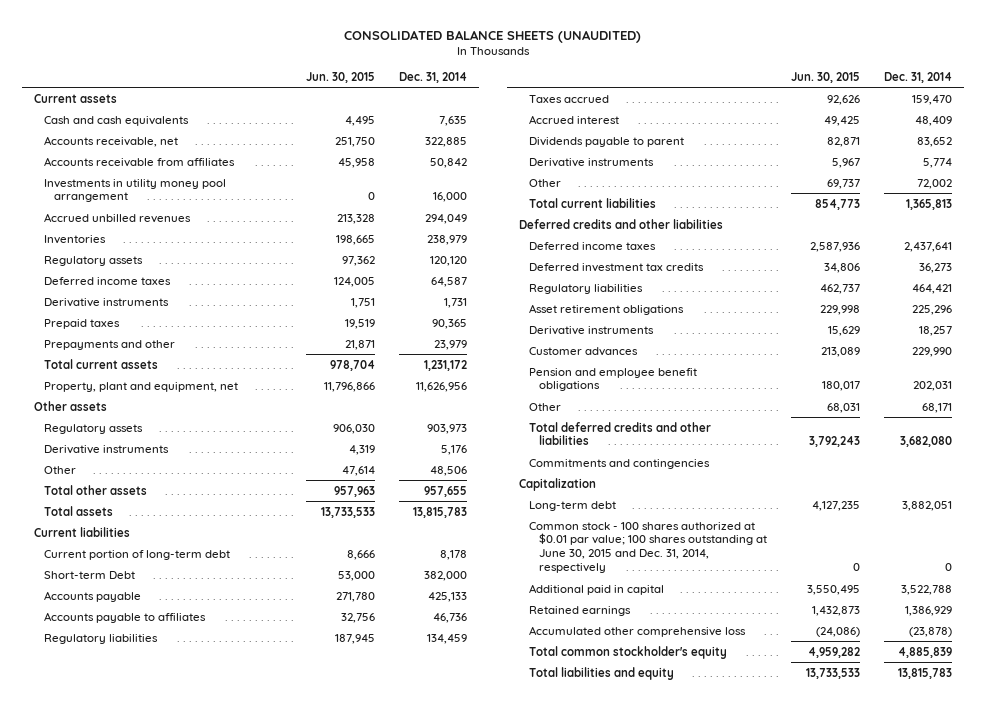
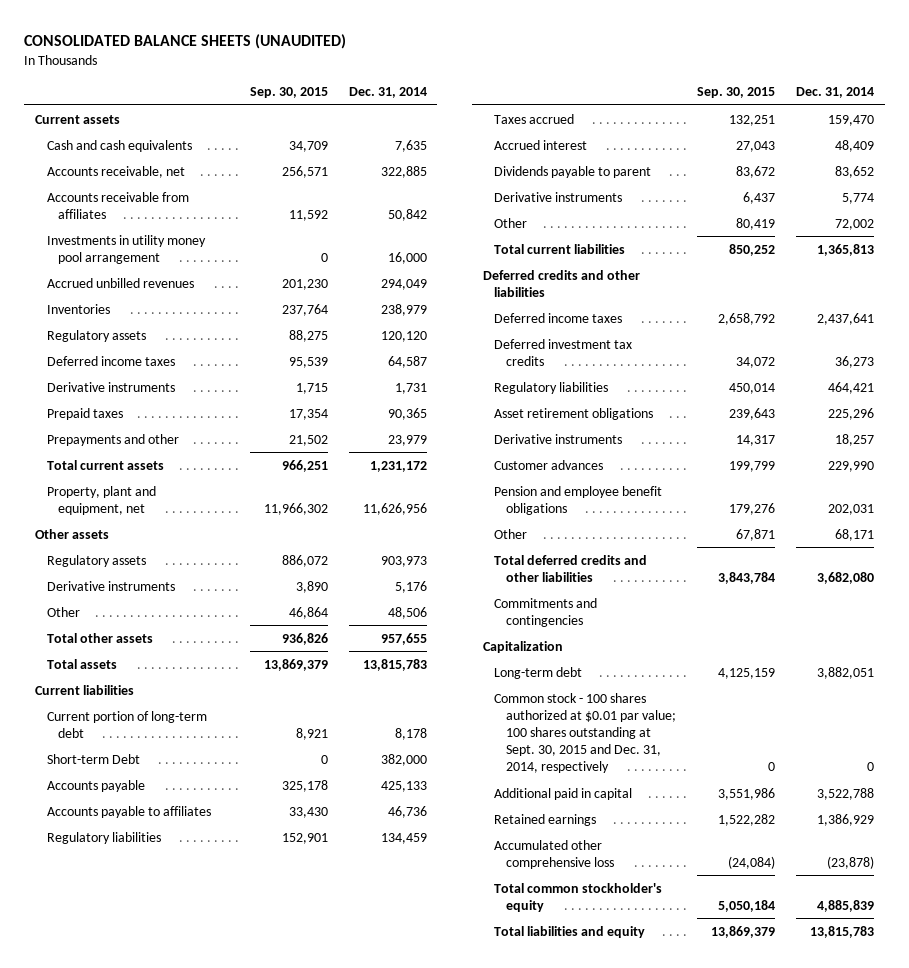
- | Jun. 30, 2015 | Dec. 31, 2014
+ | Sep. 30, 2015 | Dec. 31, 2014
- Common stock - 100 shares authorized at $0.01 par value; 100 shares outstanding at June 30, 2015 and Dec. 31, 2014, respectively | 0 | 0
+ Common stock - 100 shares authorized at $0.01 par value; 100 shares outstanding at Sept. 30, 2015 and Dec. 31, 2014, respectively | 0 | 0

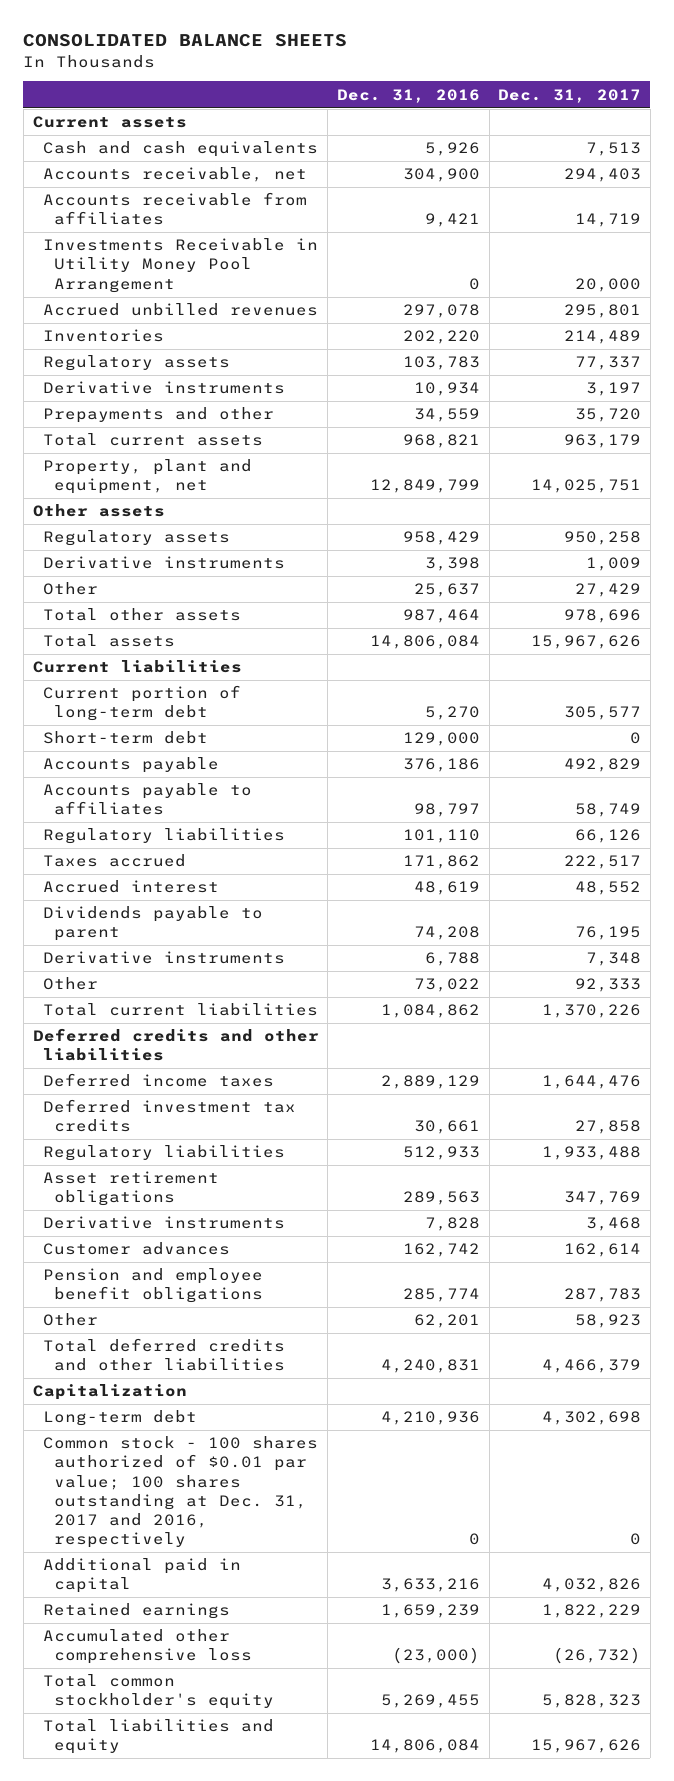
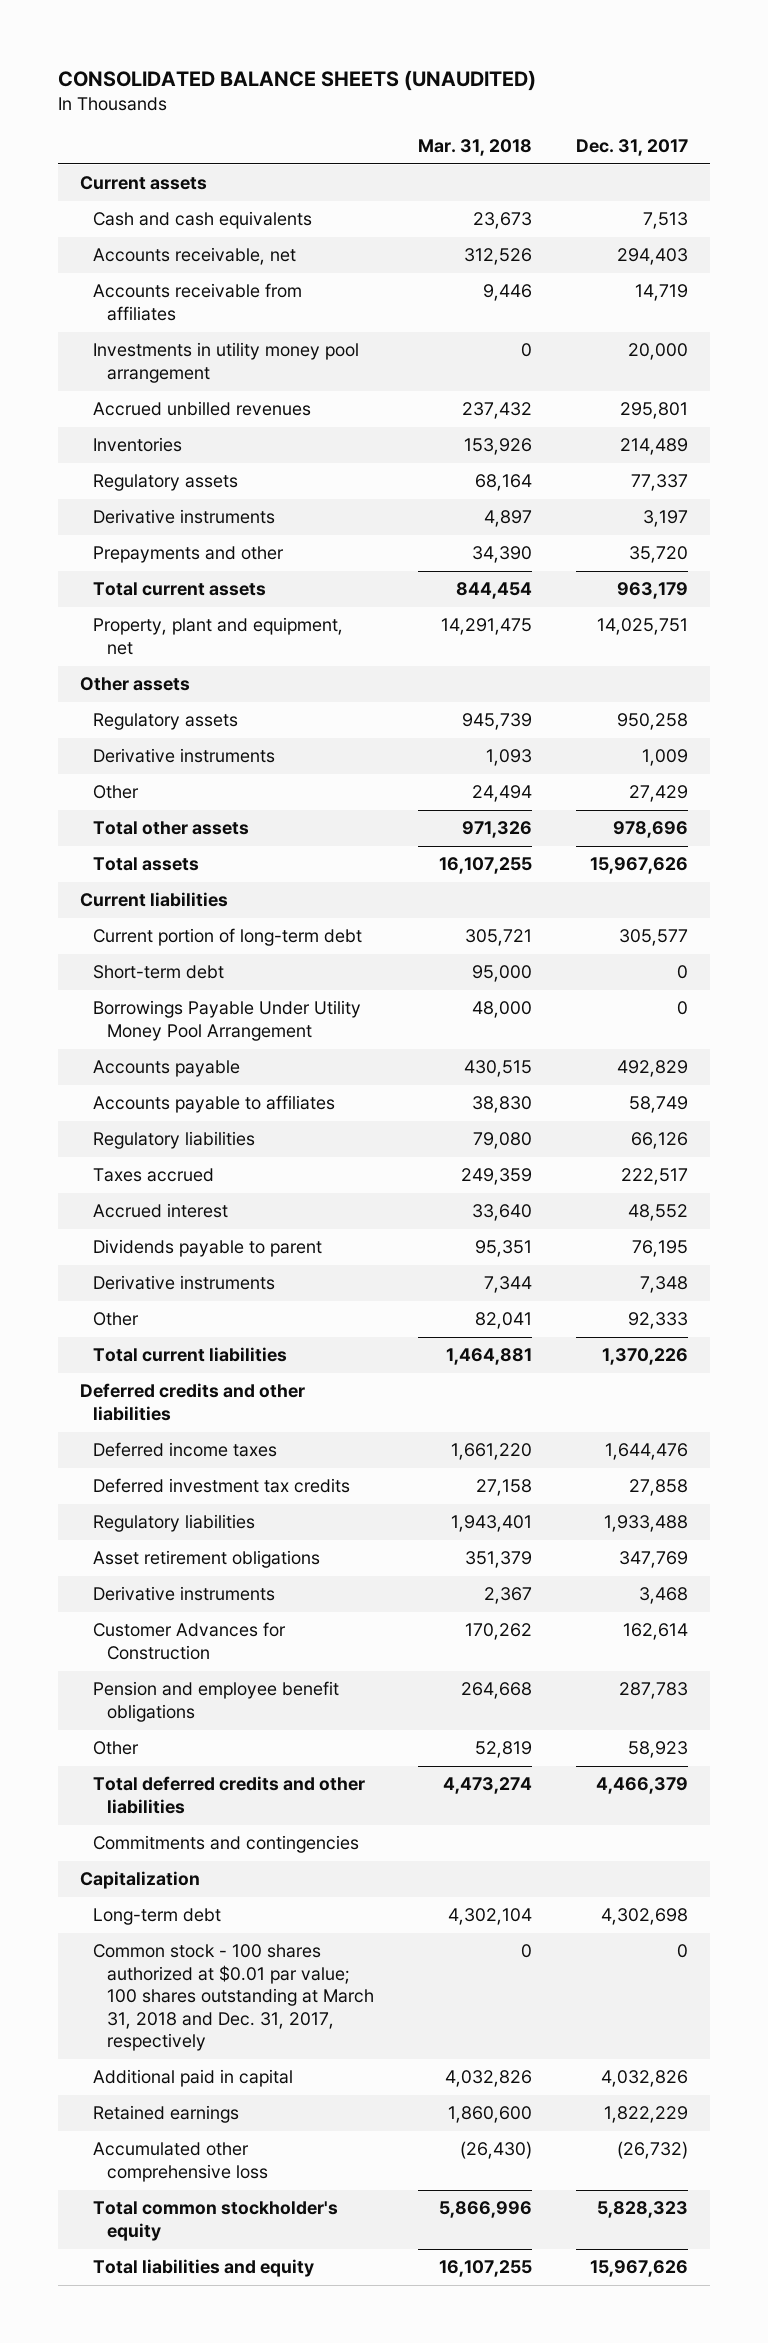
- CONSOLIDATED BALANCE SHEETS
+ CONSOLIDATED BALANCE SHEETS (UNAUDITED)
- | Dec. 31, 2016 | Dec. 31, 2017
+ | Mar. 31, 2018 | Dec. 31, 2017
- Investments Receivable in Utility Money Pool Arrangement | 0 | 20,000
+ Investments in utility money pool arrangement | 0 | 20,000
+ Borrowings Payable Under Utility Money Pool Arrangement | 48,000 | 0
- Customer advances | 162,742 | 162,614
+ Customer Advances for Construction | 170,262 | 162,614
+ Commitments and contingencies
- Common stock - 100 shares authorized of $0.01 par value; 100 shares outstanding at Dec. 31, 2017 and 2016, respectively | 0 | 0
+ Common stock - 100 shares authorized at $0.01 par value; 100 shares outstanding at March 31, 2018 and Dec. 31, 2017, respectively | 0 | 0

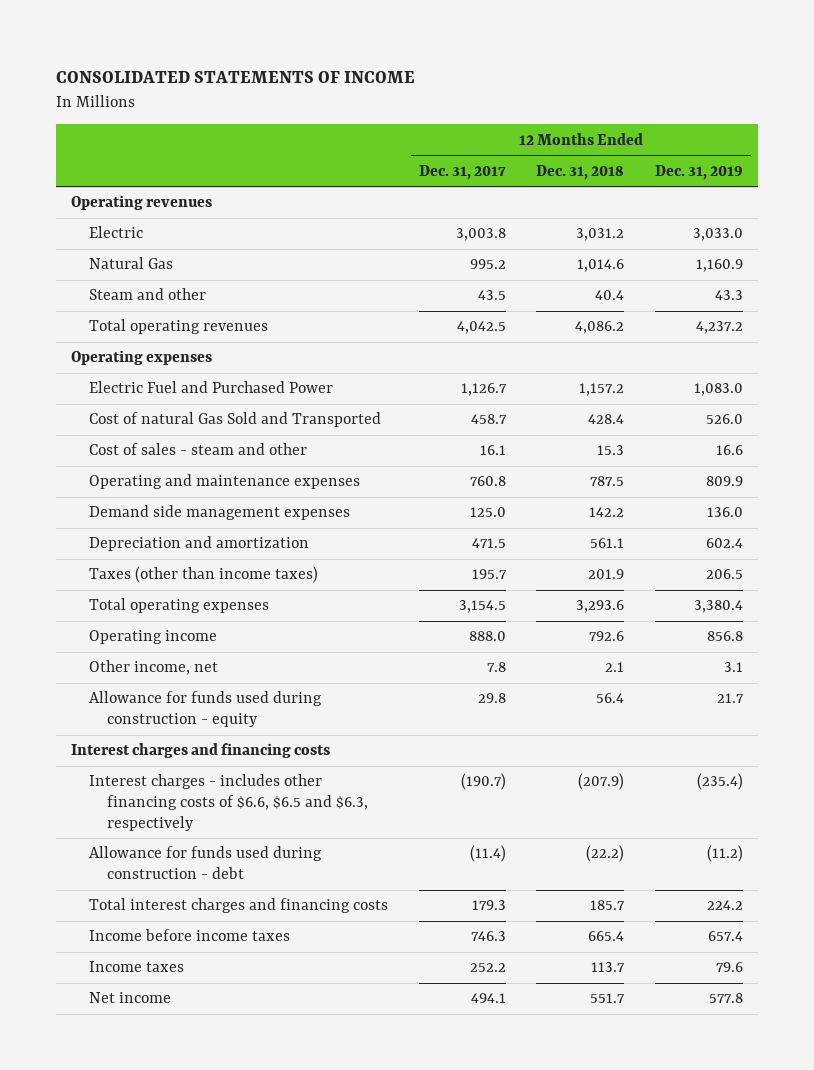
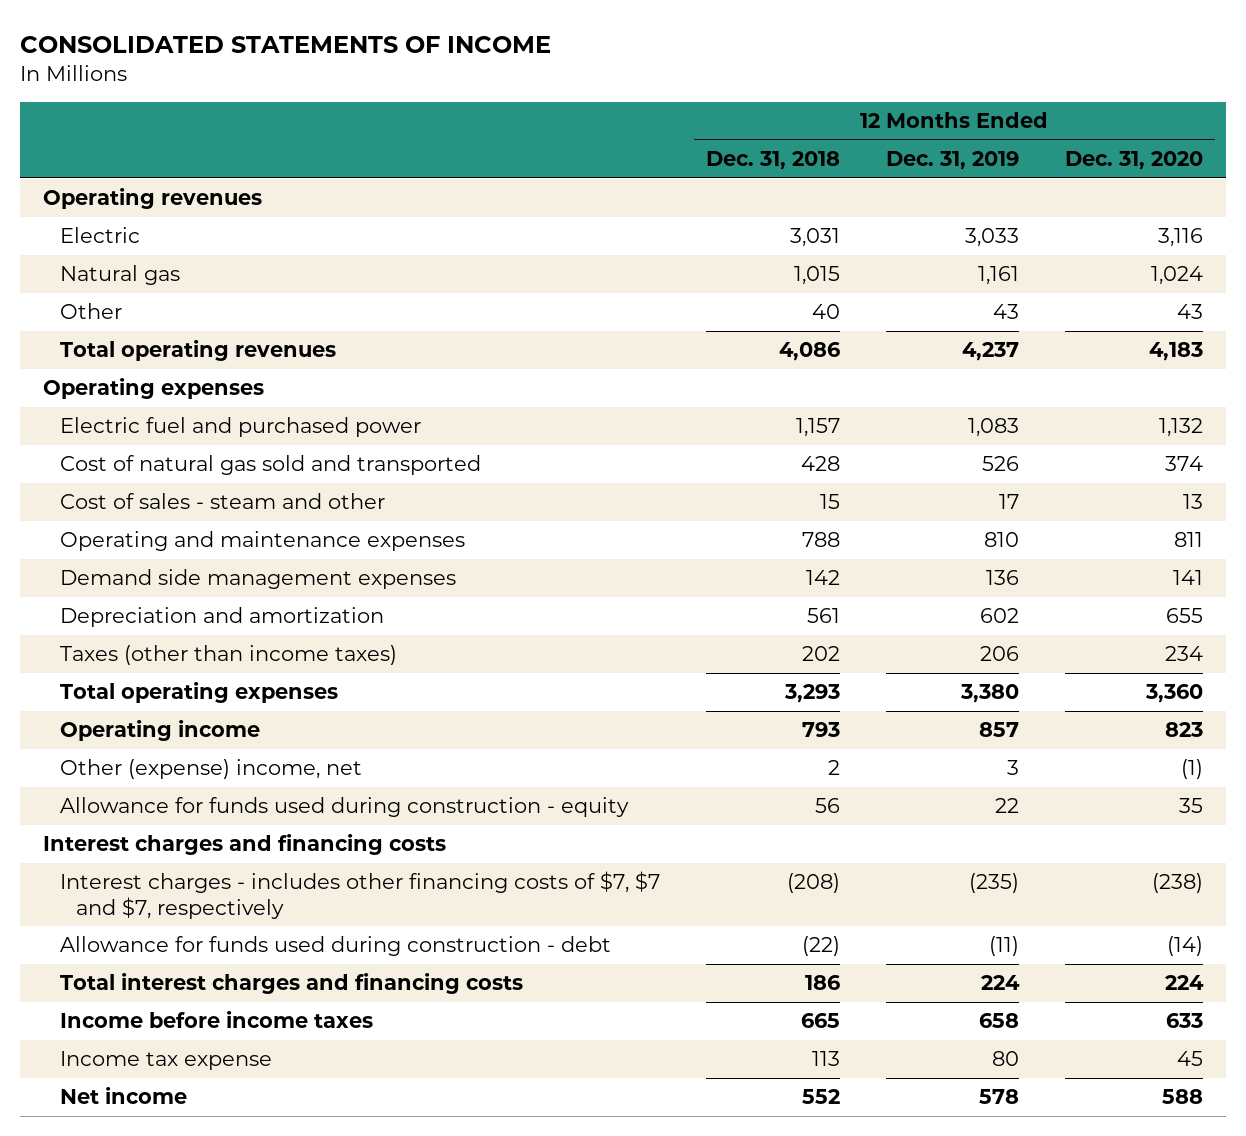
- | 12 Months Ended Dec. 31, 2017 | 12 Months Ended Dec. 31, 2018 | 12 Months Ended Dec. 31, 2019
+ | 12 Months Ended Dec. 31, 2018 | 12 Months Ended Dec. 31, 2019 | 12 Months Ended Dec. 31, 2020
- Electric | 3,003.8 | 3,031.2 | 3,033.0
- Natural Gas | 995.2 | 1,014.6 | 1,160.9
- Steam and other | 43.5 | 40.4 | 43.3
- Total operating revenues | 4,042.5 | 4,086.2 | 4,237.2
+ Electric | 3,031 | 3,033 | 3,116
+ Natural gas | 1,015 | 1,161 | 1,024
+ Other | 40 | 43 | 43
+ Total operating revenues | 4,086 | 4,237 | 4,183
- Electric Fuel and Purchased Power | 1,126.7 | 1,157.2 | 1,083.0
- Cost of natural Gas Sold and Transported | 458.7 | 428.4 | 526.0
- Cost of sales - steam and other | 16.1 | 15.3 | 16.6
- Operating and maintenance expenses | 760.8 | 787.5 | 809.9
- Demand side management expenses | 125.0 | 142.2 | 136.0
- Depreciation and amortization | 471.5 | 561.1 | 602.4
- Taxes (other than income taxes) | 195.7 | 201.9 | 206.5
- Total operating expenses | 3,154.5 | 3,293.6 | 3,380.4
- Operating income | 888.0 | 792.6 | 856.8
- Other income, net | 7.8 | 2.1 | 3.1
- Allowance for funds used during construction - equity | 29.8 | 56.4 | 21.7
+ Electric fuel and purchased power | 1,157 | 1,083 | 1,132
+ Cost of natural gas sold and transported | 428 | 526 | 374
+ Cost of sales - steam and other | 15 | 17 | 13
+ Operating and maintenance expenses | 788 | 810 | 811
+ Demand side management expenses | 142 | 136 | 141
+ Depreciation and amortization | 561 | 602 | 655
+ Taxes (other than income taxes) | 202 | 206 | 234
+ Total operating expenses | 3,293 | 3,380 | 3,360
+ Operating income | 793 | 857 | 823
+ Other (expense) income, net | 2 | 3 | (1)
+ Allowance for funds used during construction - equity | 56 | 22 | 35
- Interest charges - includes other financing costs of $6.6, $6.5 and $6.3, respectively | (190.7) | (207.9) | (235.4)
- Allowance for funds used during construction - debt | (11.4) | (22.2) | (11.2)
- Total interest charges and financing costs | 179.3 | 185.7 | 224.2
- Income before income taxes | 746.3 | 665.4 | 657.4
- Income taxes | 252.2 | 113.7 | 79.6
- Net income | 494.1 | 551.7 | 577.8
+ Interest charges - includes other financing costs of $7, $7 and $7, respectively | (208) | (235) | (238)
+ Allowance for funds used during construction - debt | (22) | (11) | (14)
+ Total interest charges and financing costs | 186 | 224 | 224
+ Income before income taxes | 665 | 658 | 633
+ Income tax expense | 113 | 80 | 45
+ Net income | 552 | 578 | 588

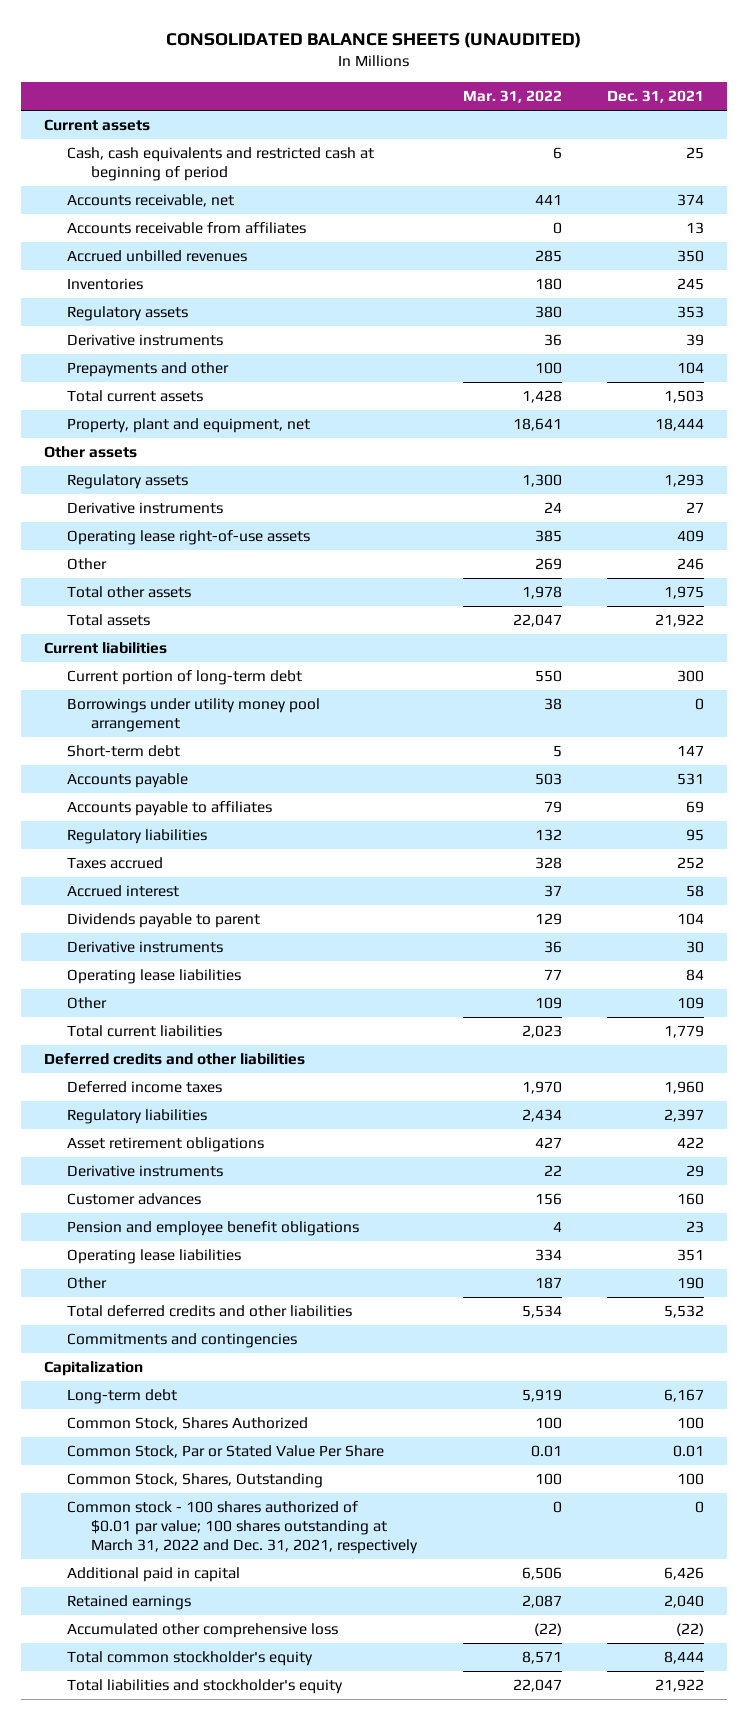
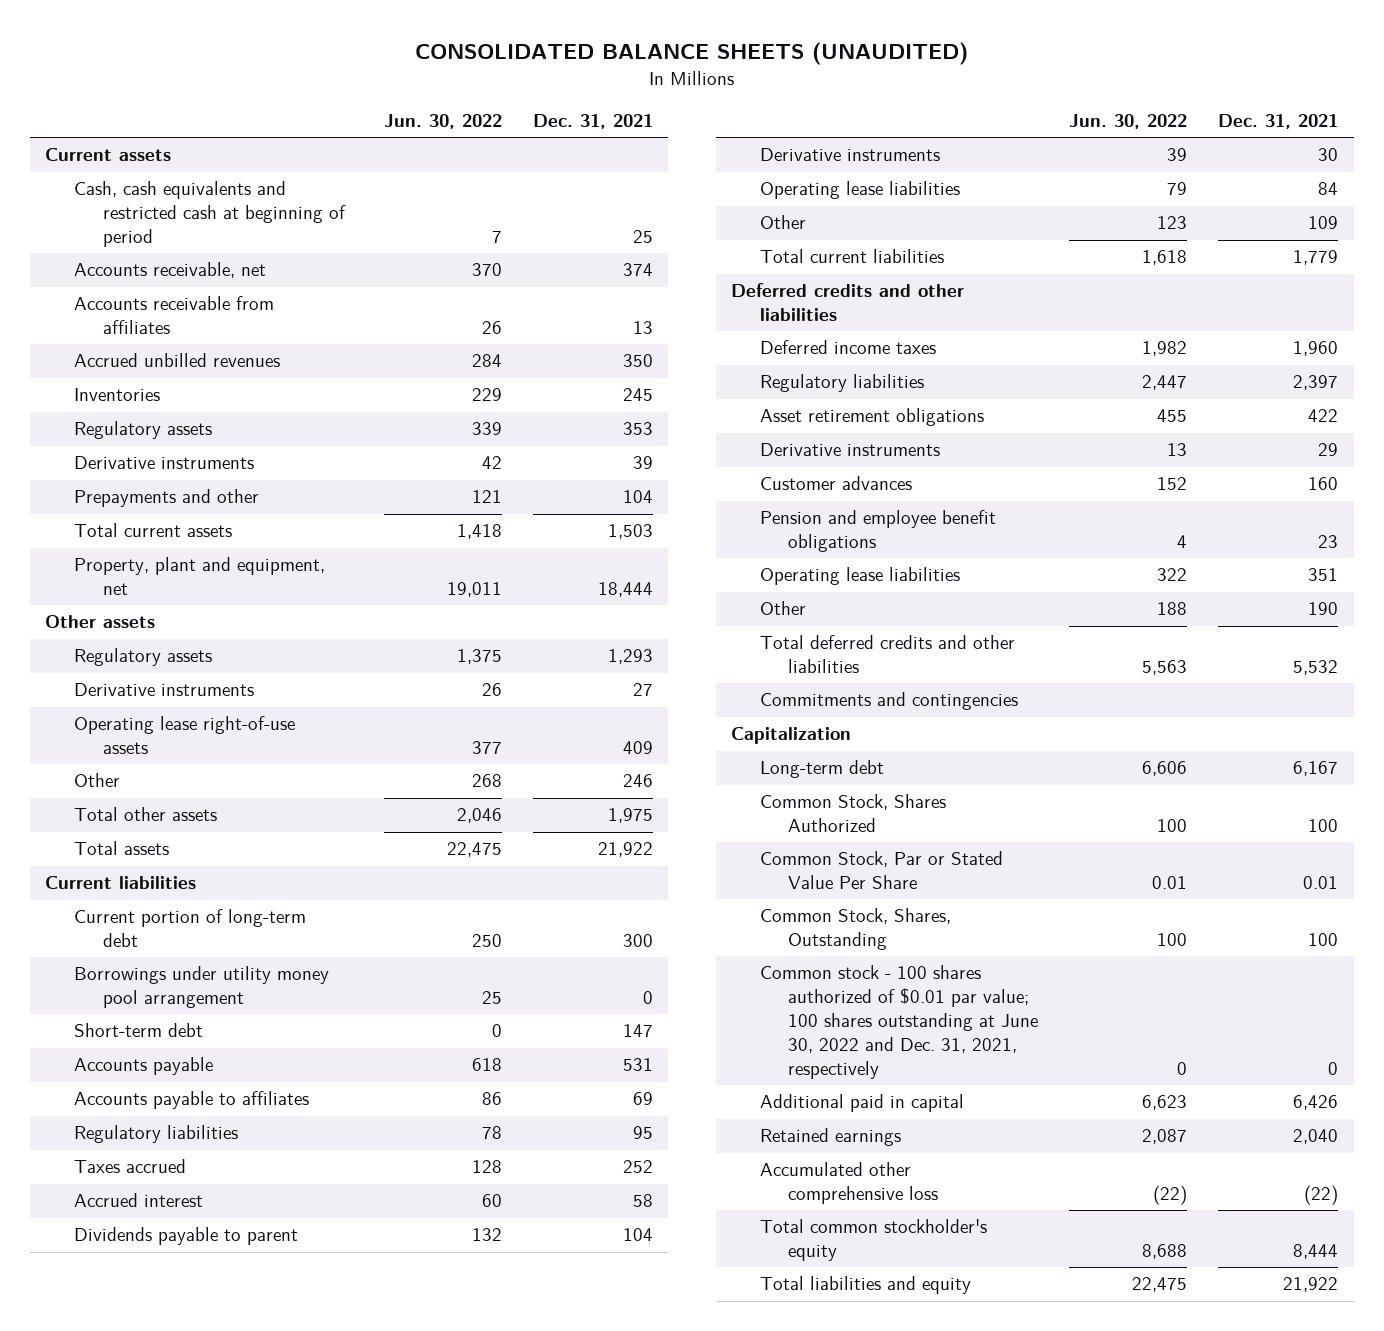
- | Mar. 31, 2022 | Dec. 31, 2021
+ | Jun. 30, 2022 | Dec. 31, 2021
- Common stock - 100 shares authorized of $0.01 par value; 100 shares outstanding at March 31, 2022 and Dec. 31, 2021, respectively | 0 | 0
+ Common stock - 100 shares authorized of $0.01 par value; 100 shares outstanding at June 30, 2022 and Dec. 31, 2021, respectively | 0 | 0
- Total liabilities and stockholder's equity | 22,047 | 21,922
+ Total liabilities and equity | 22,475 | 21,922

